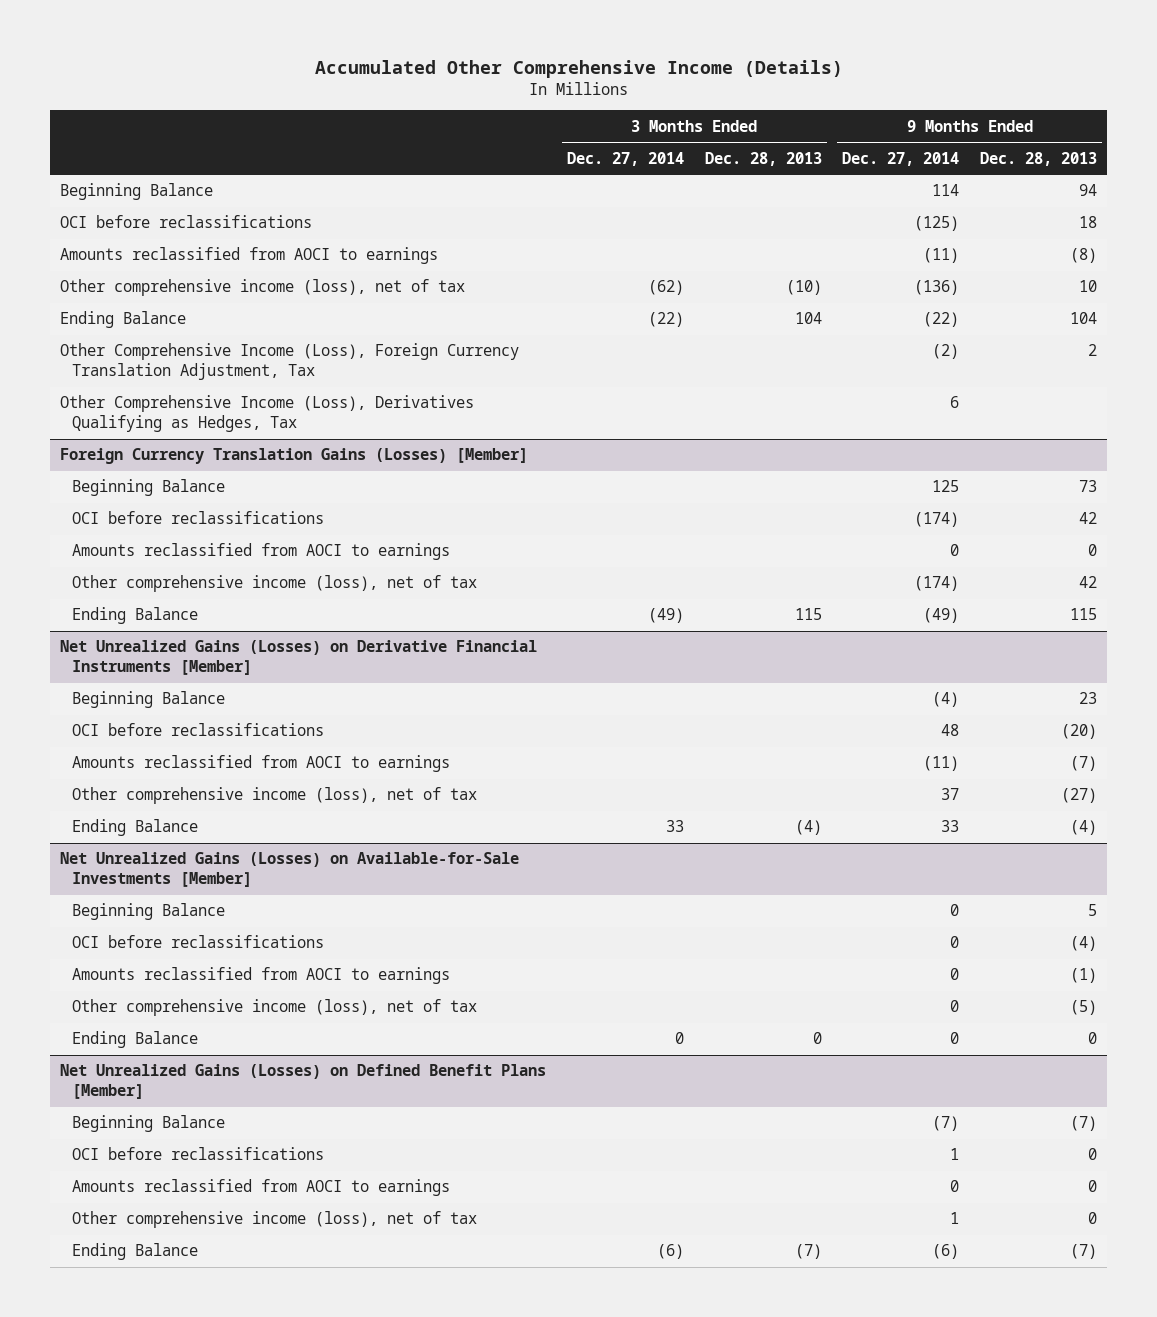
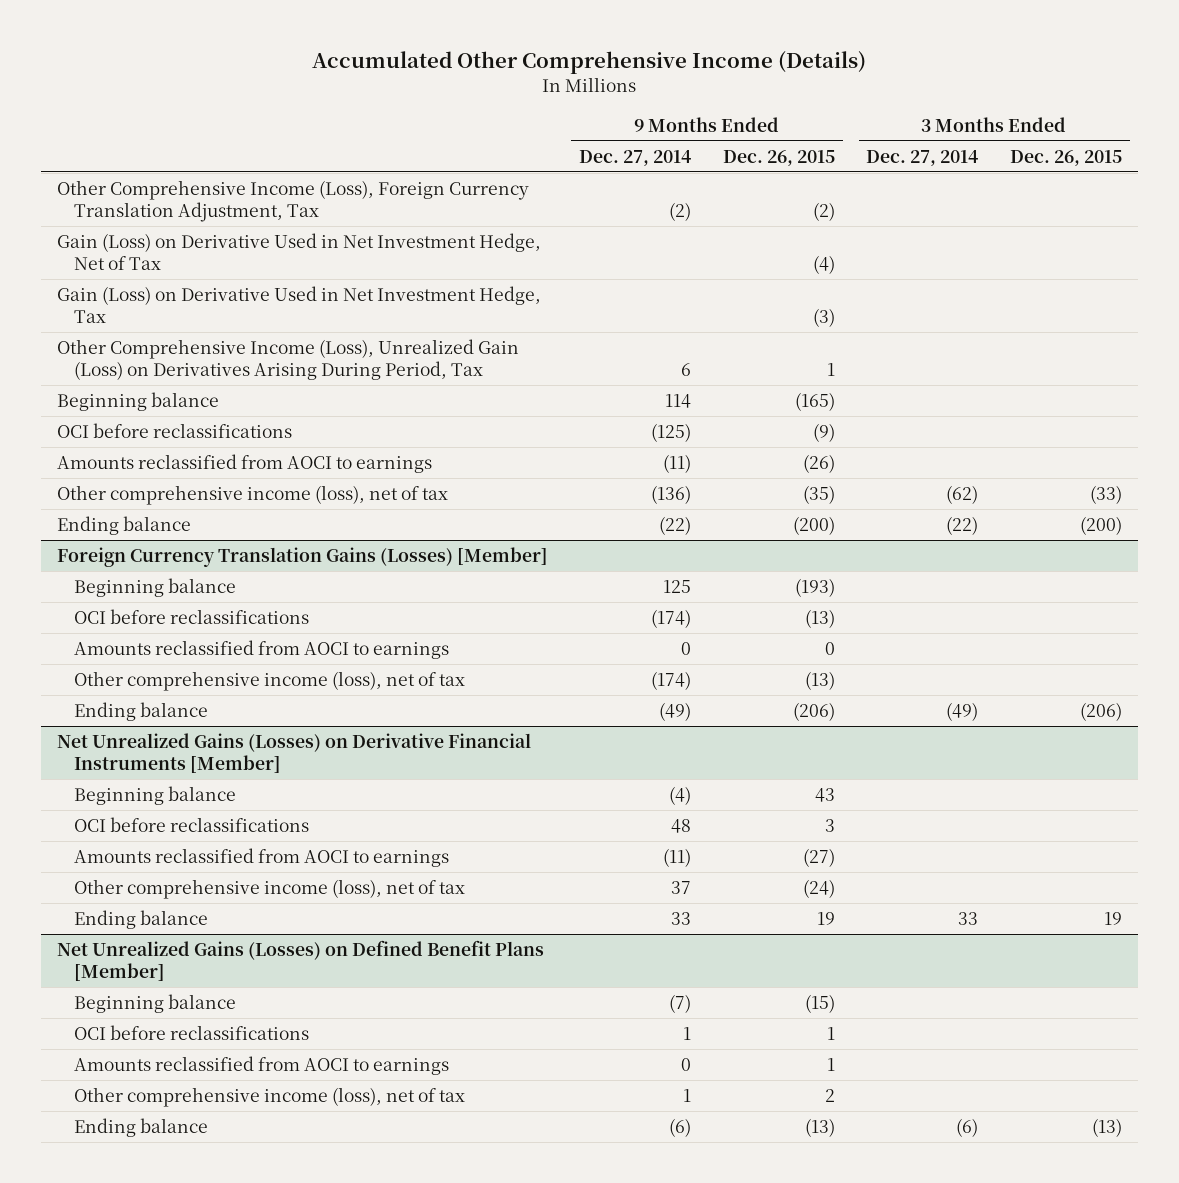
- | 3 Months Ended Dec. 27, 2014 | 3 Months Ended Dec. 28, 2013 | 9 Months Ended Dec. 27, 2014 | 9 Months Ended Dec. 28, 2013
+ | 9 Months Ended Dec. 27, 2014 | 9 Months Ended Dec. 26, 2015 | 3 Months Ended Dec. 27, 2014 | 3 Months Ended Dec. 26, 2015
- Beginning Balance | | | 114 | 94
moved up: Other Comprehensive Income (Loss), Foreign Currency Translation Adjustment, Tax | (2) | (2) | |
+ Gain (Loss) on Derivative Used in Net Investment Hedge, Net of Tax | | (4) | |
+ Gain (Loss) on Derivative Used in Net Investment Hedge, Tax | | (3) | |
+ Other Comprehensive Income (Loss), Unrealized Gain (Loss) on Derivatives Arising During Period, Tax | 6 | 1 | |
+ Beginning balance | 114 | (165) | |
- Ending Balance | (22) | 104 | (22) | 104
- Other Comprehensive Income (Loss), Derivatives Qualifying as Hedges, Tax | | | 6 |
+ Ending balance | (22) | (200) | (22) | (200)
@ Foreign Currency Translation Gains (Losses) [Member]
- Beginning Balance | | | 125 | 73
+ Beginning balance | 125 | (193) | |
- Ending Balance | (49) | 115 | (49) | 115
+ Ending balance | (49) | (206) | (49) | (206)
@ Net Unrealized Gains (Losses) on Derivative Financial Instruments [Member]
- Beginning Balance | | | (4) | 23
+ Beginning balance | (4) | 43 | |
- Ending Balance | 33 | (4) | 33 | (4)
- Net Unrealized Gains (Losses) on Available-for-Sale Investments [Member]
- Beginning Balance | | | 0 | 5
- OCI before reclassifications | | | 0 | (4)
- Amounts reclassified from AOCI to earnings | | | 0 | (1)
- Other comprehensive income (loss), net of tax | | | 0 | (5)
- Ending Balance | 0 | 0 | 0 | 0
@ Net Unrealized Gains (Losses) on Derivative Financial Instruments [Member]
+ Ending balance | 33 | 19 | 33 | 19
@ Net Unrealized Gains (Losses) on Defined Benefit Plans [Member]
- Beginning Balance | | | (7) | (7)
+ Beginning balance | (7) | (15) | |
- Ending Balance | (6) | (7) | (6) | (7)
+ Ending balance | (6) | (13) | (6) | (13)

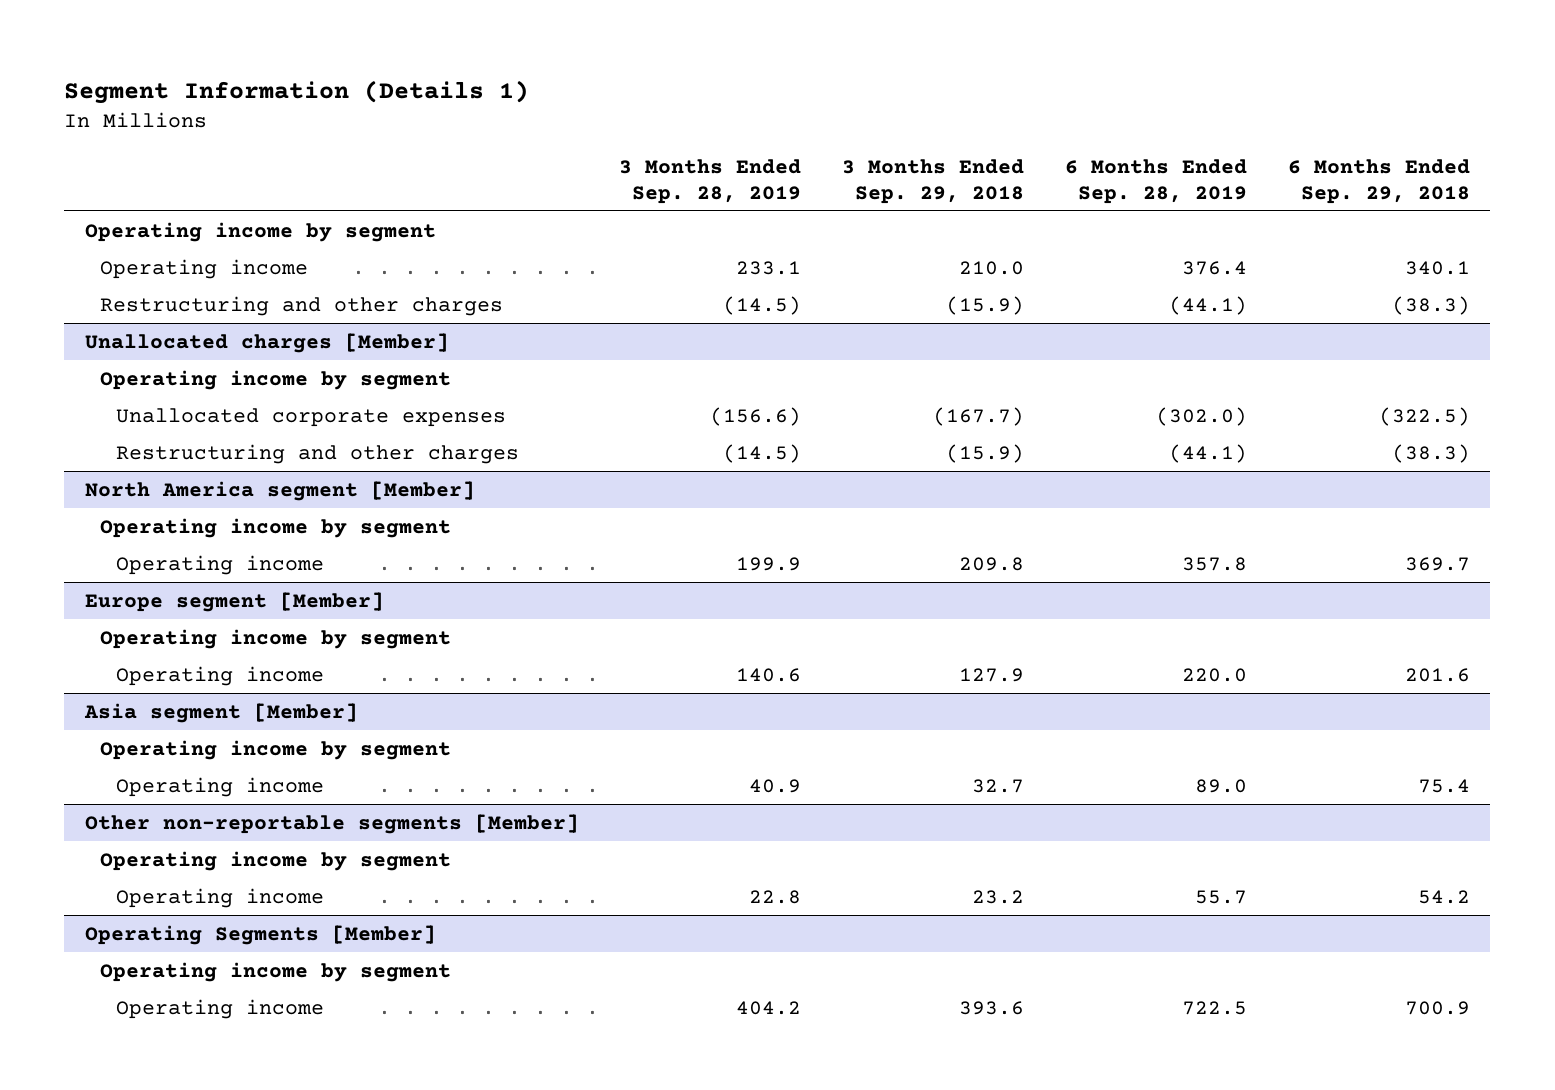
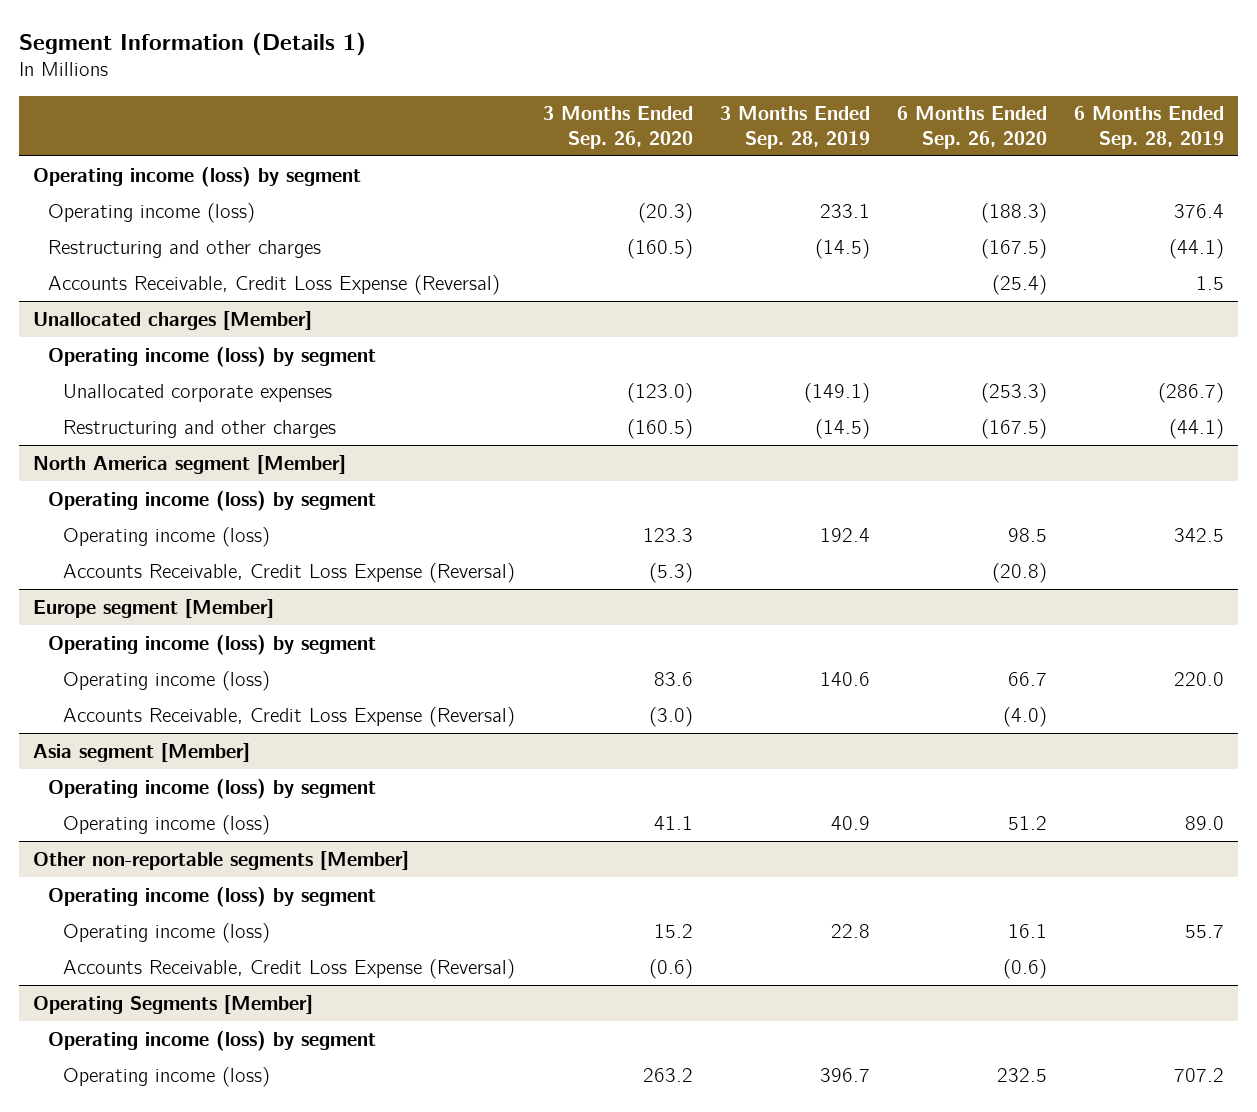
- | 3 Months Ended Sep. 28, 2019 | 3 Months Ended Sep. 29, 2018 | 6 Months Ended Sep. 28, 2019 | 6 Months Ended Sep. 29, 2018
+ | 3 Months Ended Sep. 26, 2020 | 3 Months Ended Sep. 28, 2019 | 6 Months Ended Sep. 26, 2020 | 6 Months Ended Sep. 28, 2019
- Operating income by segment
- Operating income | 233.1 | 210.0 | 376.4 | 340.1
+ Operating income (loss) by segment
+ Operating income (loss) | (20.3) | 233.1 | (188.3) | 376.4
+ Accounts Receivable, Credit Loss Expense (Reversal) | | | (25.4) | 1.5
@ Unallocated charges [Member]
- Operating income by segment
- Unallocated corporate expenses | (156.6) | (167.7) | (302.0) | (322.5)
+ Operating income (loss) by segment
+ Unallocated corporate expenses | (123.0) | (149.1) | (253.3) | (286.7)
@ North America segment [Member]
- Operating income by segment
- Operating income | 199.9 | 209.8 | 357.8 | 369.7
+ Operating income (loss) by segment
+ Operating income (loss) | 123.3 | 192.4 | 98.5 | 342.5
+ Accounts Receivable, Credit Loss Expense (Reversal) | (5.3) | | (20.8) |
@ Europe segment [Member]
- Operating income by segment
- Operating income | 140.6 | 127.9 | 220.0 | 201.6
+ Operating income (loss) by segment
+ Operating income (loss) | 83.6 | 140.6 | 66.7 | 220.0
+ Accounts Receivable, Credit Loss Expense (Reversal) | (3.0) | | (4.0) |
@ Asia segment [Member]
- Operating income by segment
- Operating income | 40.9 | 32.7 | 89.0 | 75.4
+ Operating income (loss) by segment
+ Operating income (loss) | 41.1 | 40.9 | 51.2 | 89.0
@ Other non-reportable segments [Member]
- Operating income by segment
- Operating income | 22.8 | 23.2 | 55.7 | 54.2
+ Operating income (loss) by segment
+ Operating income (loss) | 15.2 | 22.8 | 16.1 | 55.7
+ Accounts Receivable, Credit Loss Expense (Reversal) | (0.6) | | (0.6) |
@ Operating Segments [Member]
- Operating income by segment
- Operating income | 404.2 | 393.6 | 722.5 | 700.9
+ Operating income (loss) by segment
+ Operating income (loss) | 263.2 | 396.7 | 232.5 | 707.2

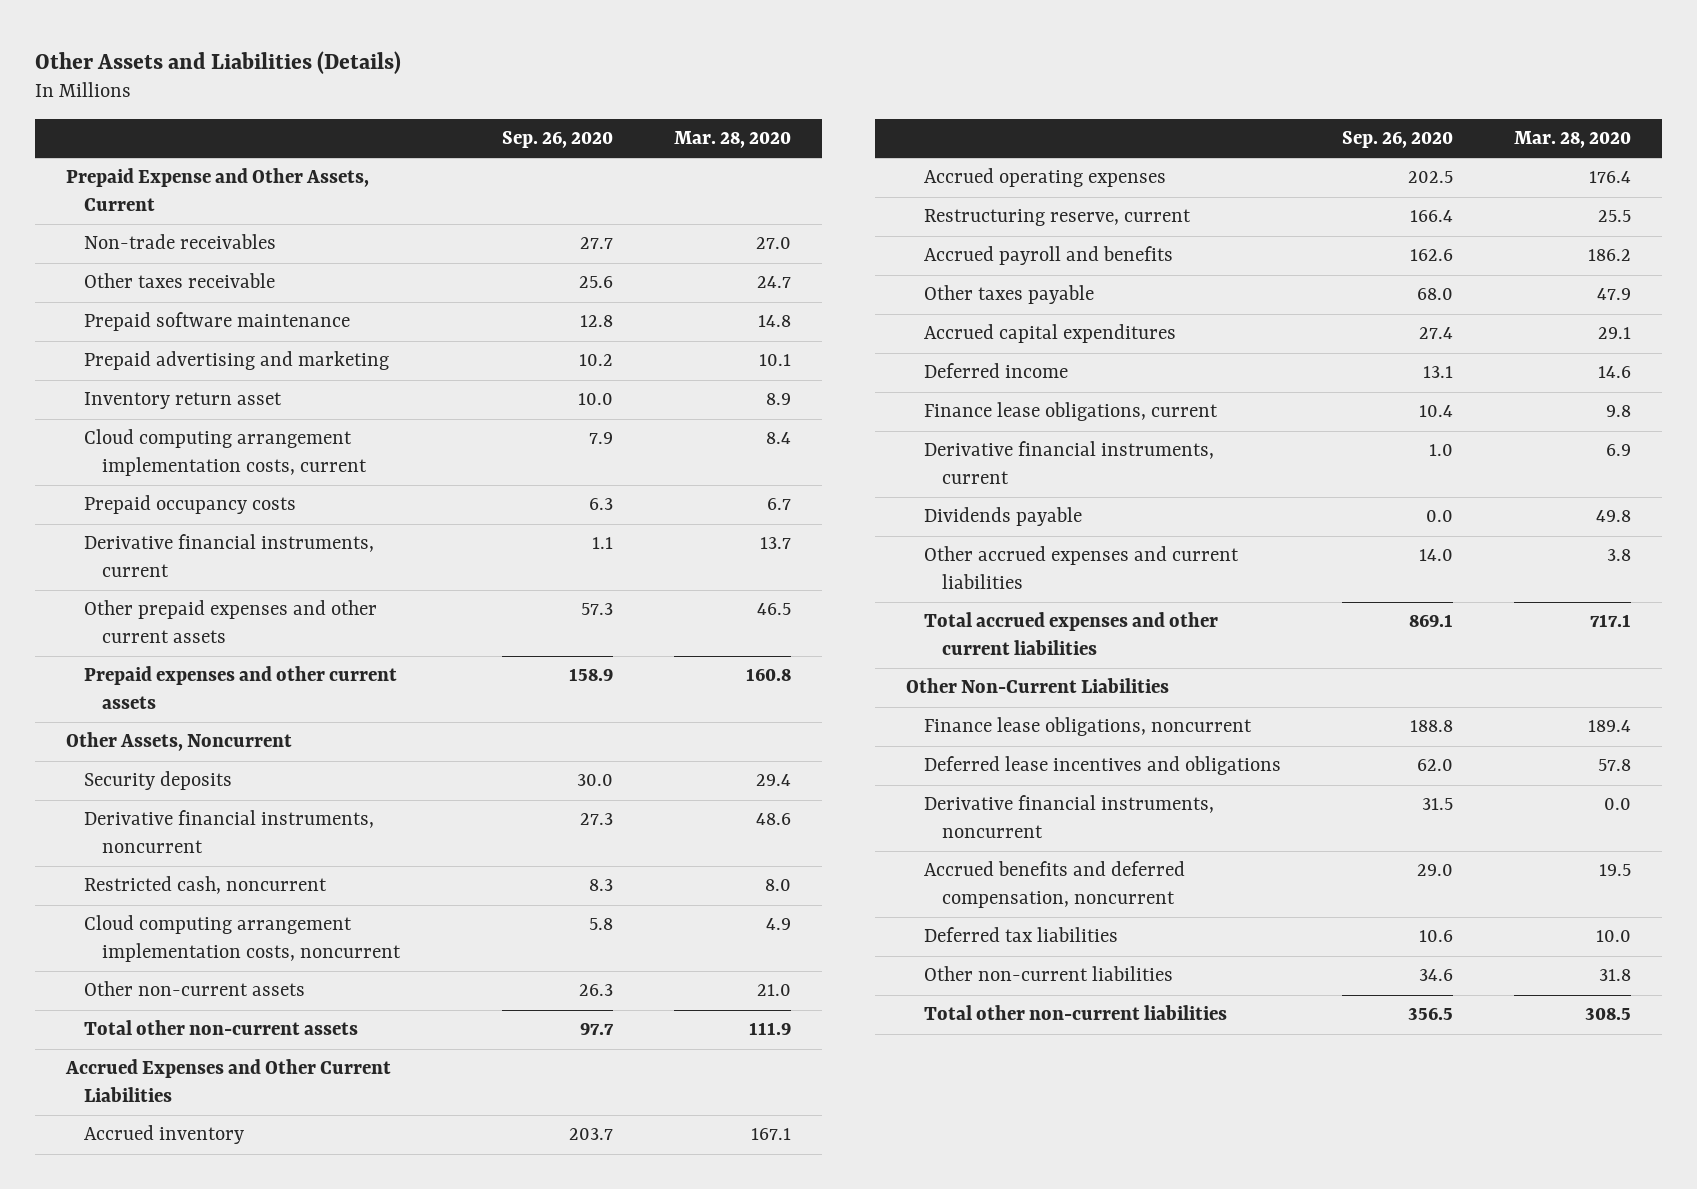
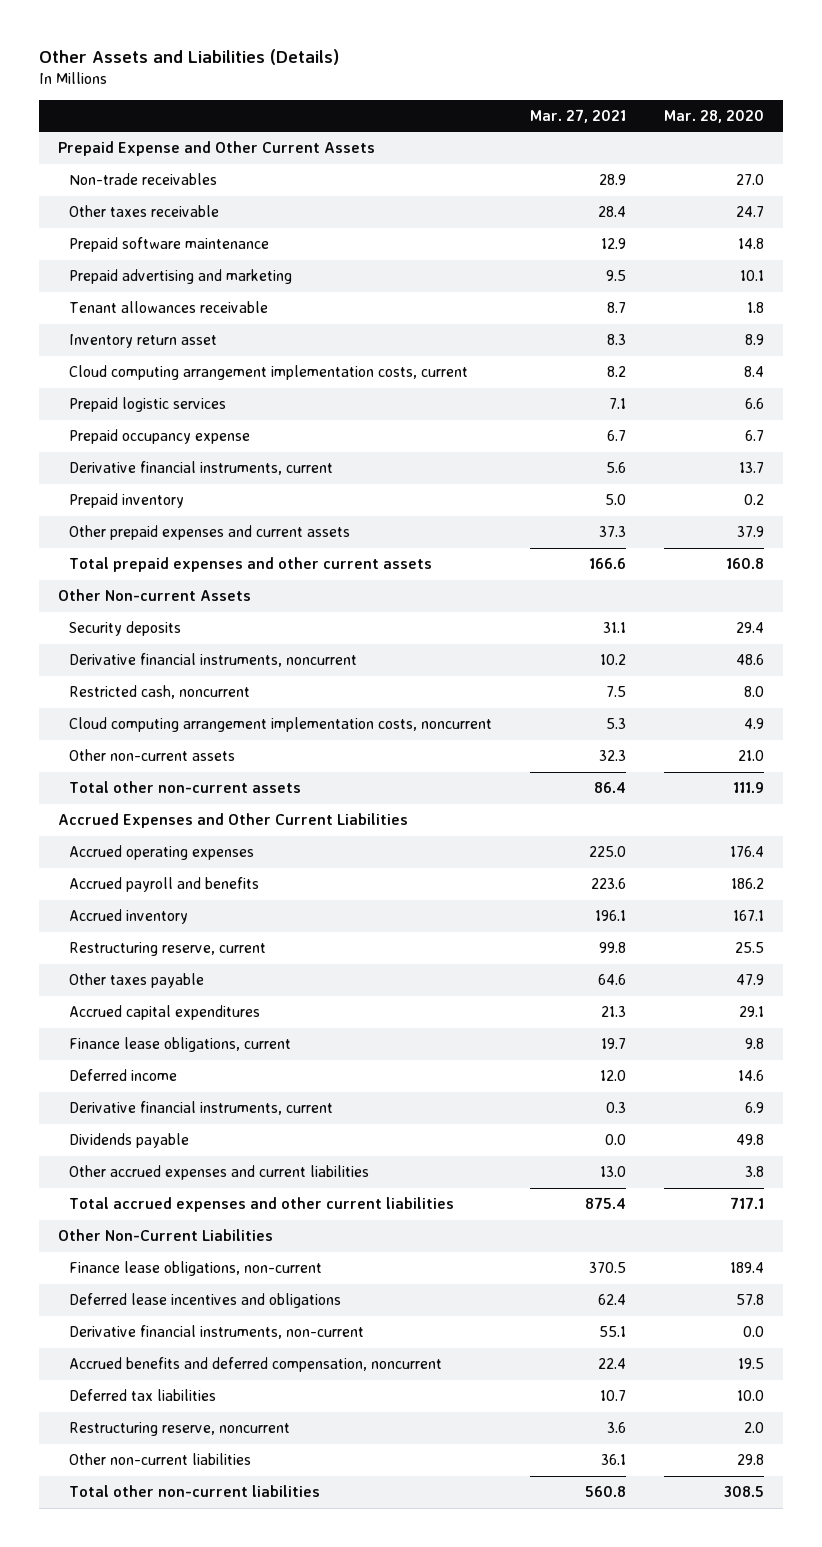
- | Sep. 26, 2020 | Mar. 28, 2020
+ | Mar. 27, 2021 | Mar. 28, 2020
- Prepaid Expense and Other Assets, Current
+ Prepaid Expense and Other Current Assets
+ Tenant allowances receivable | 8.7 | 1.8
- Prepaid occupancy costs | 6.3 | 6.7
+ Prepaid logistic services | 7.1 | 6.6
+ Prepaid occupancy expense | 6.7 | 6.7
- Other prepaid expenses and other current assets | 57.3 | 46.5
- Prepaid expenses and other current assets | 158.9 | 160.8
- Other Assets, Noncurrent
+ Prepaid inventory | 5.0 | 0.2
+ Other prepaid expenses and current assets | 37.3 | 37.9
+ Total prepaid expenses and other current assets | 166.6 | 160.8
+ Other Non-current Assets
moved down: Accrued inventory | 196.1 | 167.1
moved down: Restructuring reserve, current | 99.8 | 25.5
moved down: Deferred income | 12.0 | 14.6
- Finance lease obligations, noncurrent | 188.8 | 189.4
+ Finance lease obligations, non-current | 370.5 | 189.4
- Derivative financial instruments, noncurrent | 31.5 | 0.0
+ Derivative financial instruments, non-current | 55.1 | 0.0
- Other non-current liabilities | 34.6 | 31.8
+ Restructuring reserve, noncurrent | 3.6 | 2.0
+ Other non-current liabilities | 36.1 | 29.8

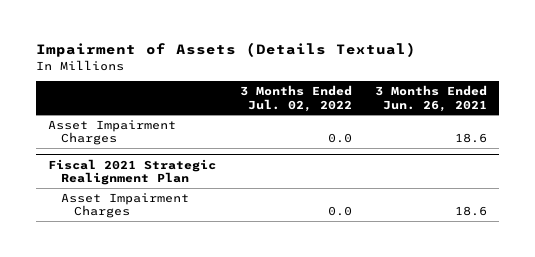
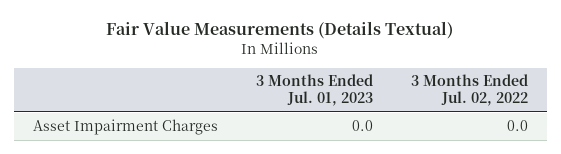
- Impairment of Assets (Details Textual)
+ Fair Value Measurements (Details Textual)
- | 3 Months Ended Jul. 02, 2022 | 3 Months Ended Jun. 26, 2021
+ | 3 Months Ended Jul. 01, 2023 | 3 Months Ended Jul. 02, 2022
- Fiscal 2021 Strategic Realignment Plan
- Asset Impairment Charges | 0.0 | 18.6

